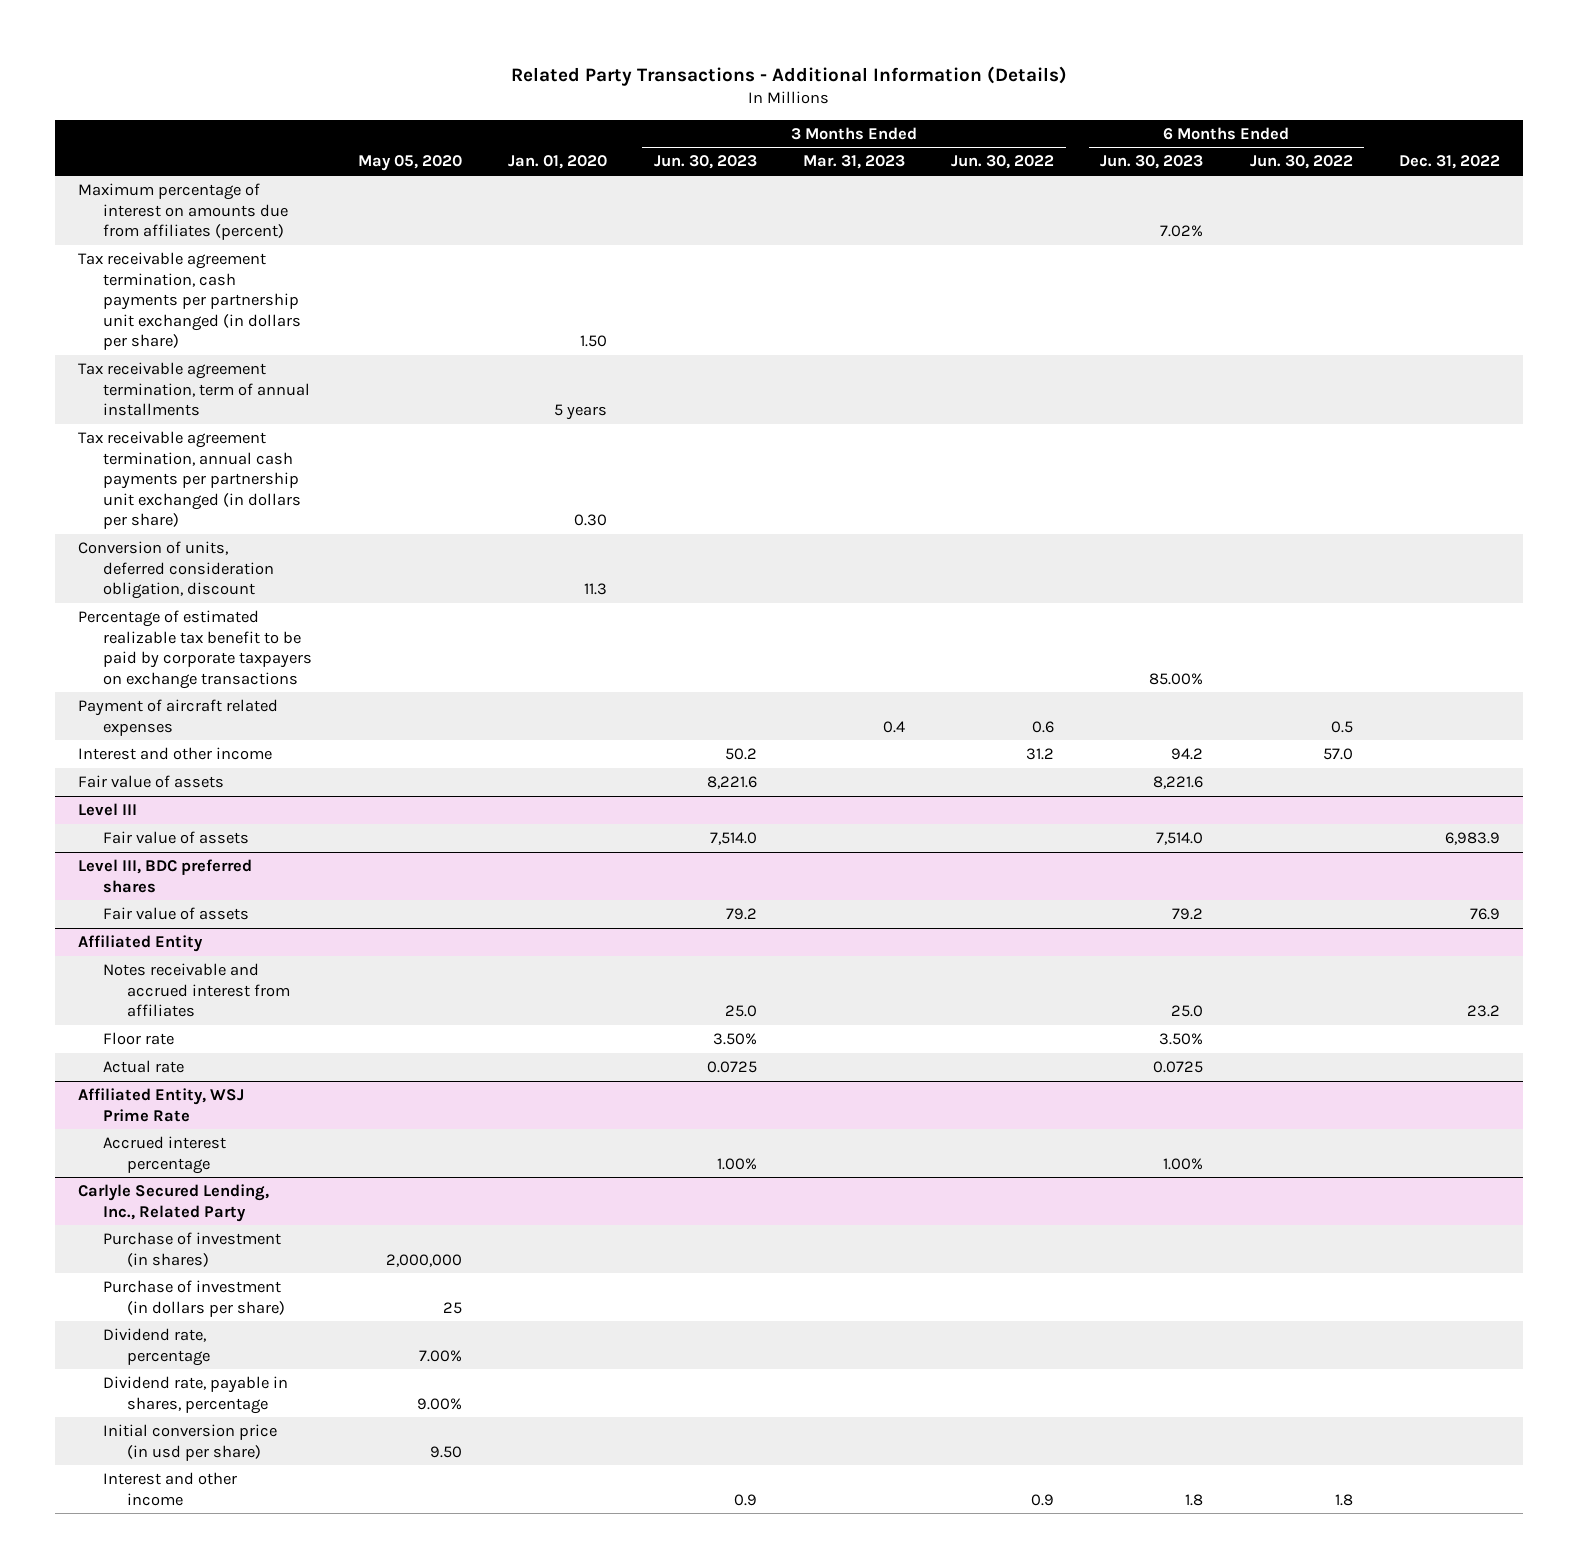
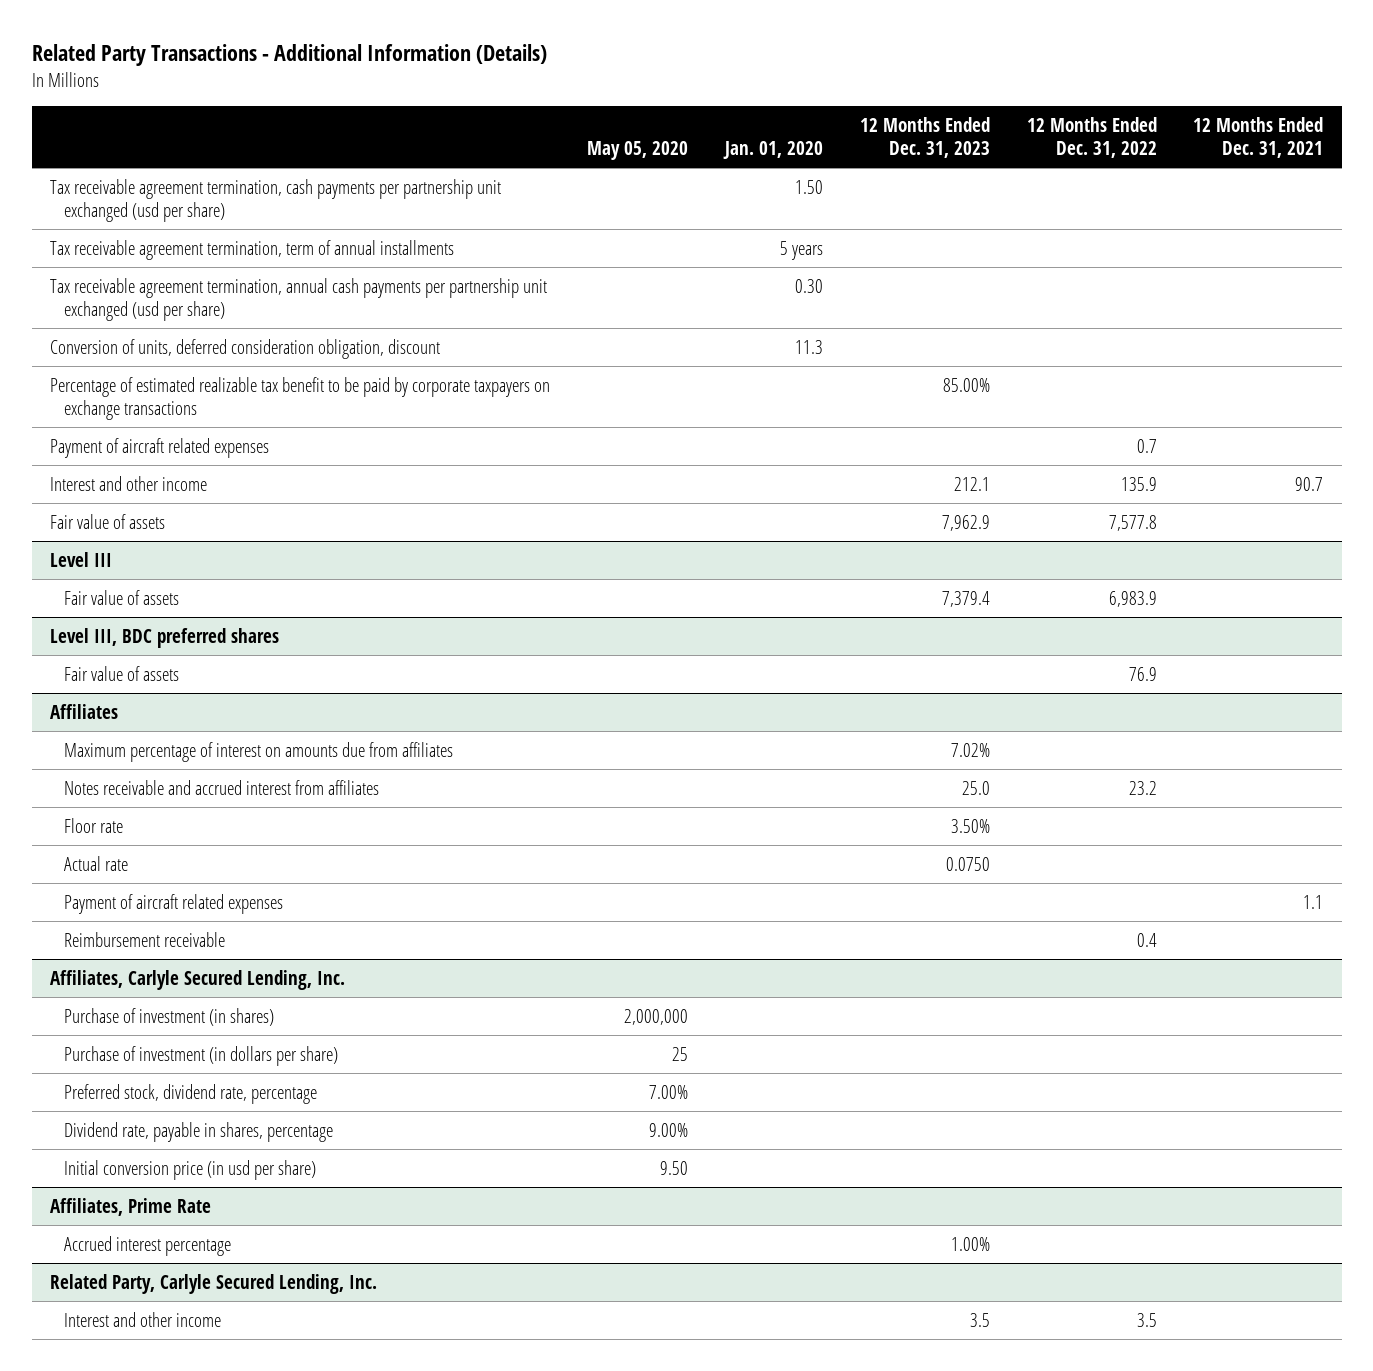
- | May 05, 2020 | Jan. 01, 2020 | 3 Months Ended Jun. 30, 2023 | 3 Months Ended Mar. 31, 2023 | 3 Months Ended Jun. 30, 2022 | 6 Months Ended Jun. 30, 2023 | 6 Months Ended Jun. 30, 2022 | Dec. 31, 2022
+ | May 05, 2020 | Jan. 01, 2020 | 12 Months Ended Dec. 31, 2023 | 12 Months Ended Dec. 31, 2022 | 12 Months Ended Dec. 31, 2021
- Maximum percentage of interest on amounts due from affiliates (percent) | | | | | | 7.02% | |
- Tax receivable agreement termination, cash payments per partnership unit exchanged (in dollars per share) | | 1.50 | | | | | |
+ Tax receivable agreement termination, cash payments per partnership unit exchanged (usd per share) | | 1.50 | | |
- Tax receivable agreement termination, annual cash payments per partnership unit exchanged (in dollars per share) | | 0.30 | | | | | |
+ Tax receivable agreement termination, annual cash payments per partnership unit exchanged (usd per share) | | 0.30 | | |
- Affiliated Entity
+ Affiliates
+ Maximum percentage of interest on amounts due from affiliates | | | 7.02% | |
- Affiliated Entity, WSJ Prime Rate
- Accrued interest percentage | | | 1.00% | | | 1.00% | |
- Carlyle Secured Lending, Inc., Related Party
- Purchase of investment (in shares) | 2,000,000 | | | | | | |
- Purchase of investment (in dollars per share) | 25 | | | | | | |
- Dividend rate, percentage | 7.00% | | | | | | |
- Dividend rate, payable in shares, percentage | 9.00% | | | | | | |
- Initial conversion price (in usd per share) | 9.50 | | | | | | |
+ Payment of aircraft related expenses | | | | | 1.1
+ Reimbursement receivable | | | | 0.4 |
+ Affiliates, Carlyle Secured Lending, Inc.
+ Purchase of investment (in shares) | 2,000,000 | | | |
+ Purchase of investment (in dollars per share) | 25 | | | |
+ Preferred stock, dividend rate, percentage | 7.00% | | | |
+ Dividend rate, payable in shares, percentage | 9.00% | | | |
+ Initial conversion price (in usd per share) | 9.50 | | | |
+ Affiliates, Prime Rate
+ Accrued interest percentage | | | 1.00% | |
+ Related Party, Carlyle Secured Lending, Inc.

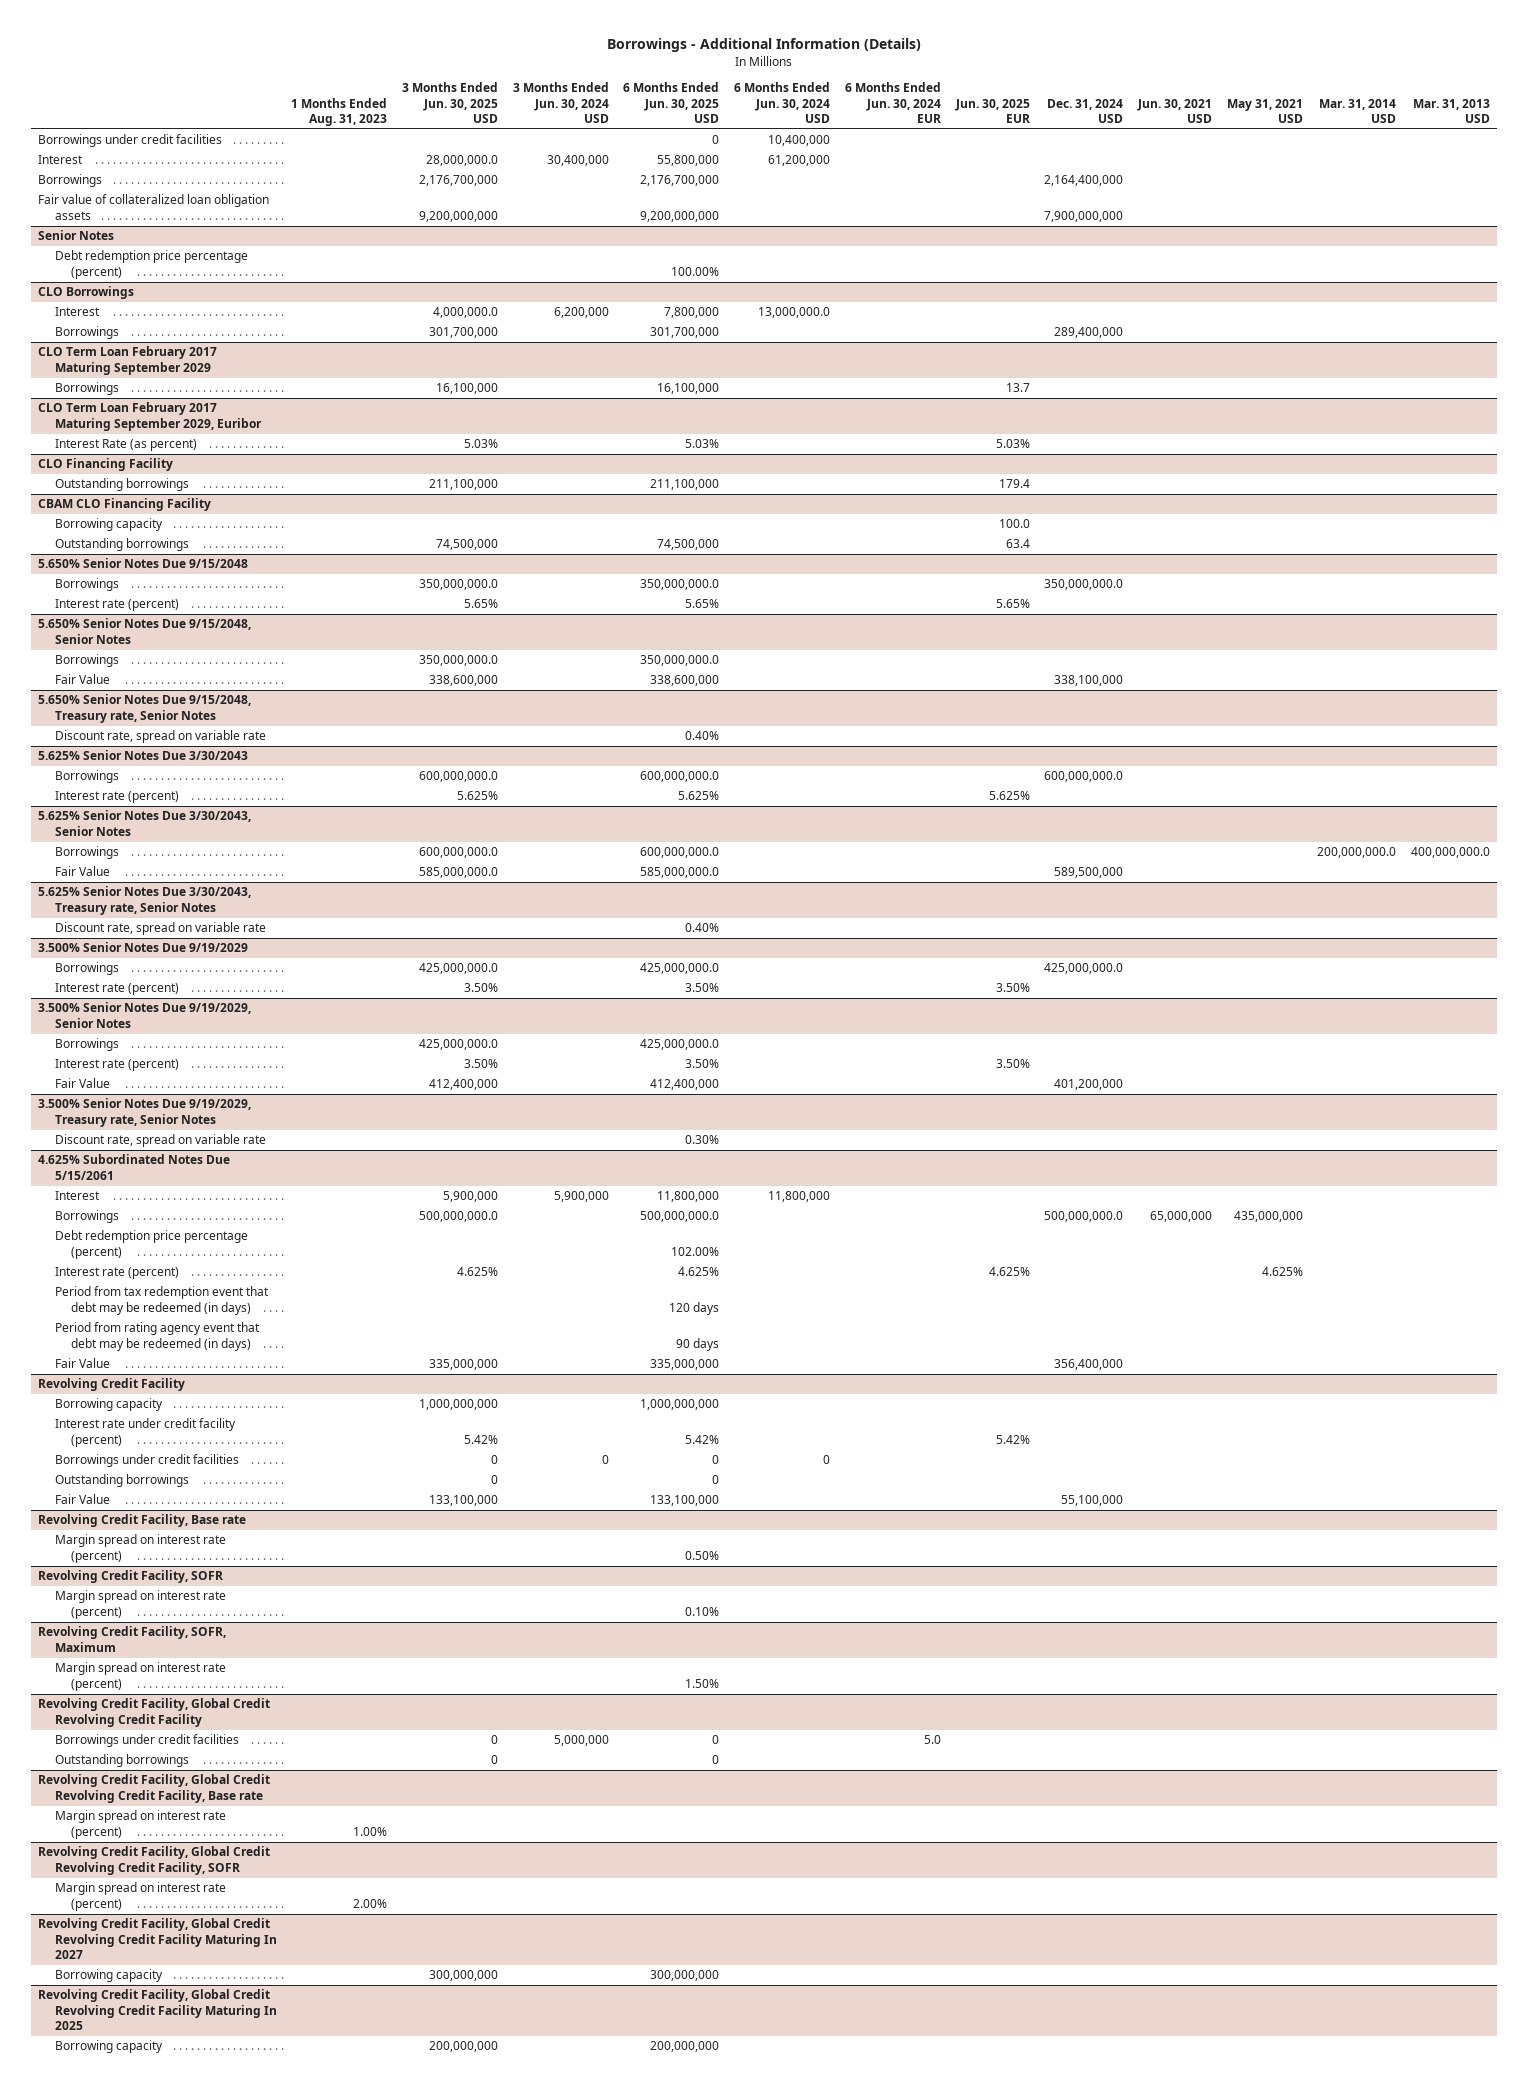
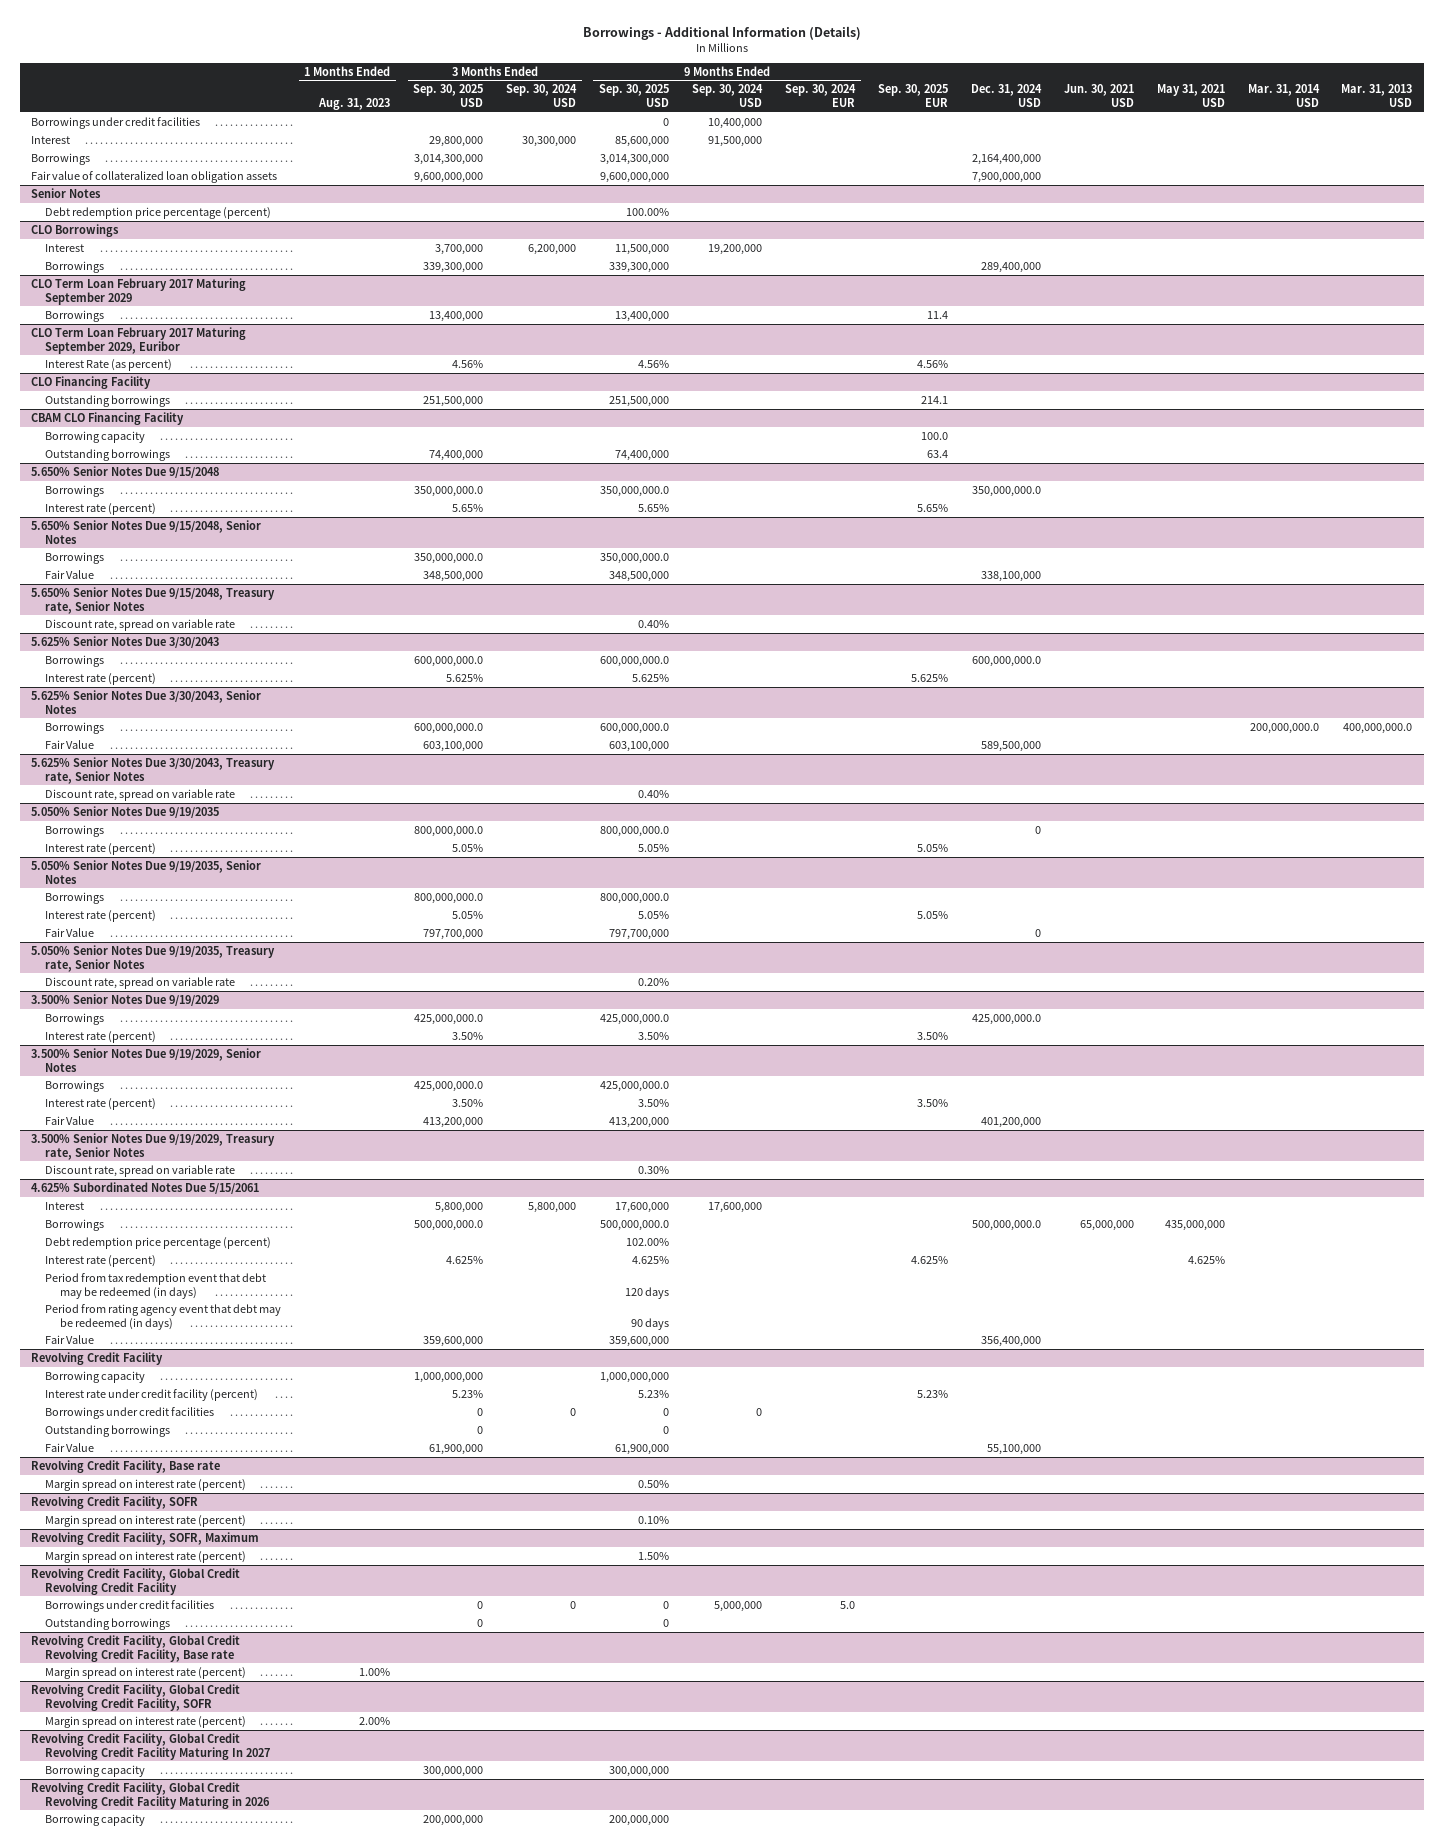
- | 1 Months Ended Aug. 31, 2023 | 3 Months Ended Jun. 30, 2025 USD | 3 Months Ended Jun. 30, 2024 USD | 6 Months Ended Jun. 30, 2025 USD | 6 Months Ended Jun. 30, 2024 USD | 6 Months Ended Jun. 30, 2024 EUR | Jun. 30, 2025 EUR | Dec. 31, 2024 USD | Jun. 30, 2021 USD | May 31, 2021 USD | Mar. 31, 2014 USD | Mar. 31, 2013 USD
+ | 1 Months Ended Aug. 31, 2023 | 3 Months Ended Sep. 30, 2025 USD | 3 Months Ended Sep. 30, 2024 USD | 9 Months Ended Sep. 30, 2025 USD | 9 Months Ended Sep. 30, 2024 USD | 9 Months Ended Sep. 30, 2024 EUR | Sep. 30, 2025 EUR | Dec. 31, 2024 USD | Jun. 30, 2021 USD | May 31, 2021 USD | Mar. 31, 2014 USD | Mar. 31, 2013 USD
+ 5.050% Senior Notes Due 9/19/2035
+ Borrowings | | 800,000,000.0 | | 800,000,000.0 | | | | 0 | | | |
+ Interest rate (percent) | | 5.05% | | 5.05% | | | 5.05% | | | | |
+ 5.050% Senior Notes Due 9/19/2035, Senior Notes
+ Borrowings | | 800,000,000.0 | | 800,000,000.0 | | | | | | | |
+ Interest rate (percent) | | 5.05% | | 5.05% | | | 5.05% | | | | |
+ Fair Value | | 797,700,000 | | 797,700,000 | | | | 0 | | | |
+ 5.050% Senior Notes Due 9/19/2035, Treasury rate, Senior Notes
+ Discount rate, spread on variable rate | | | | 0.20% | | | | | | | |
- Revolving Credit Facility, Global Credit Revolving Credit Facility Maturing In 2025
+ Revolving Credit Facility, Global Credit Revolving Credit Facility Maturing in 2026

